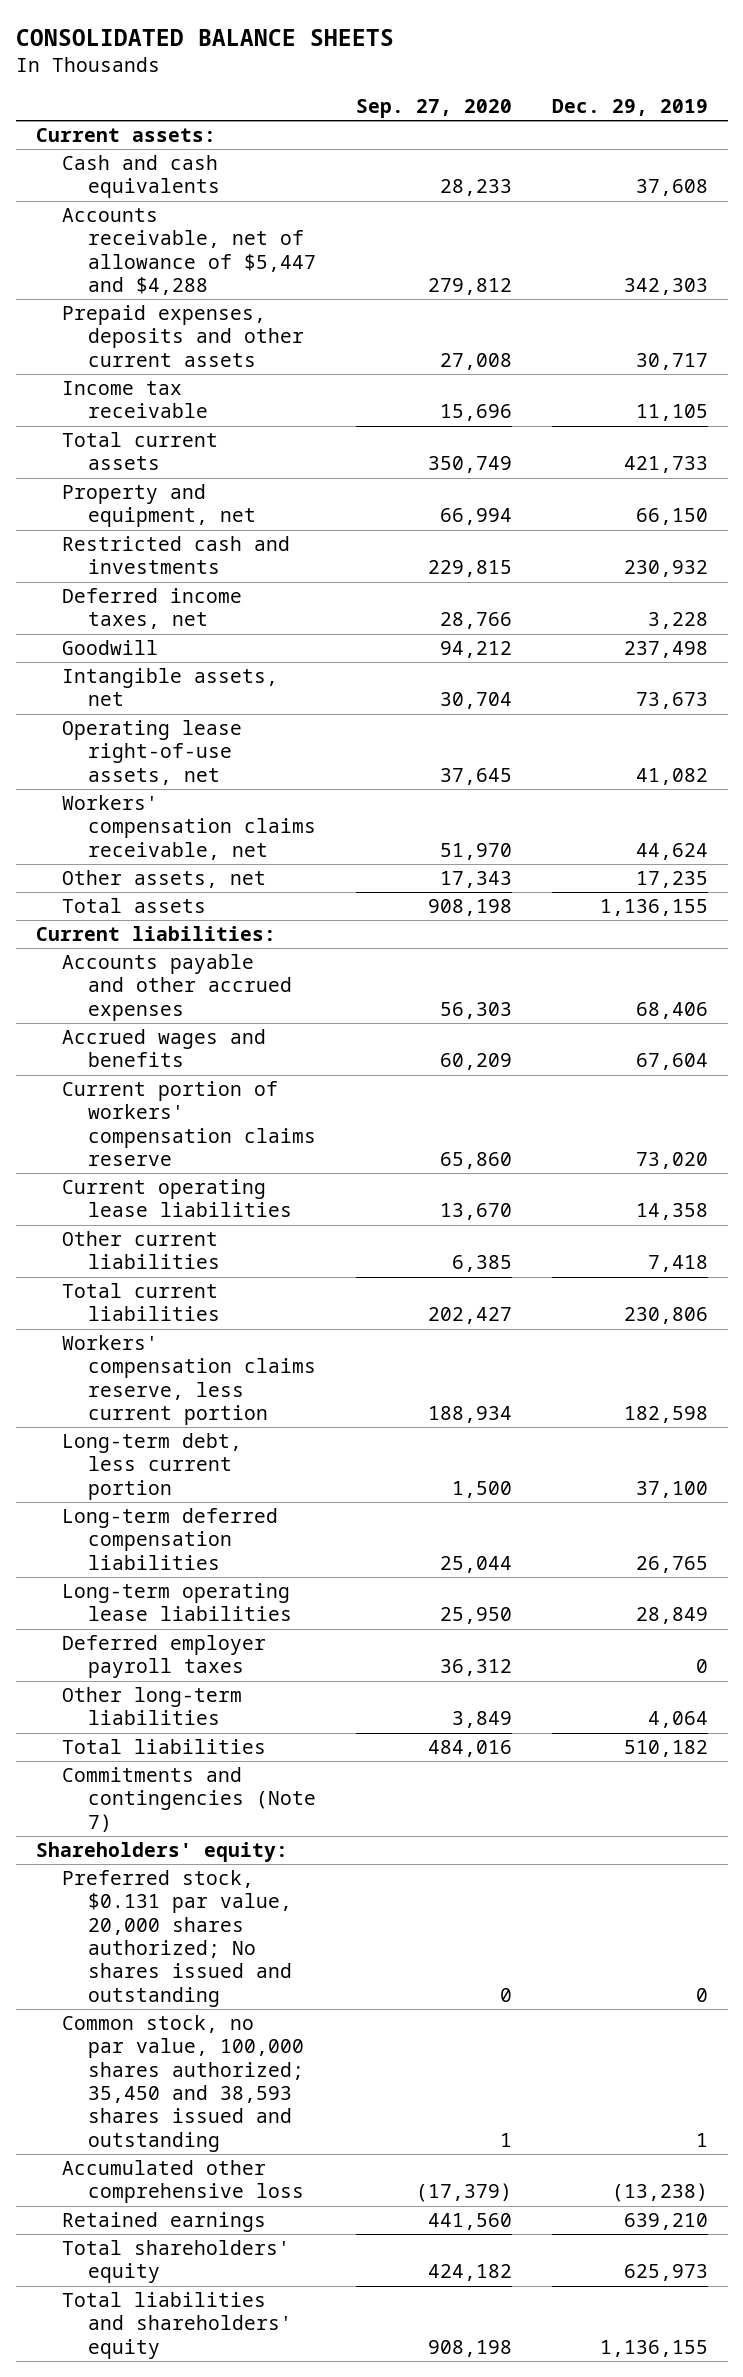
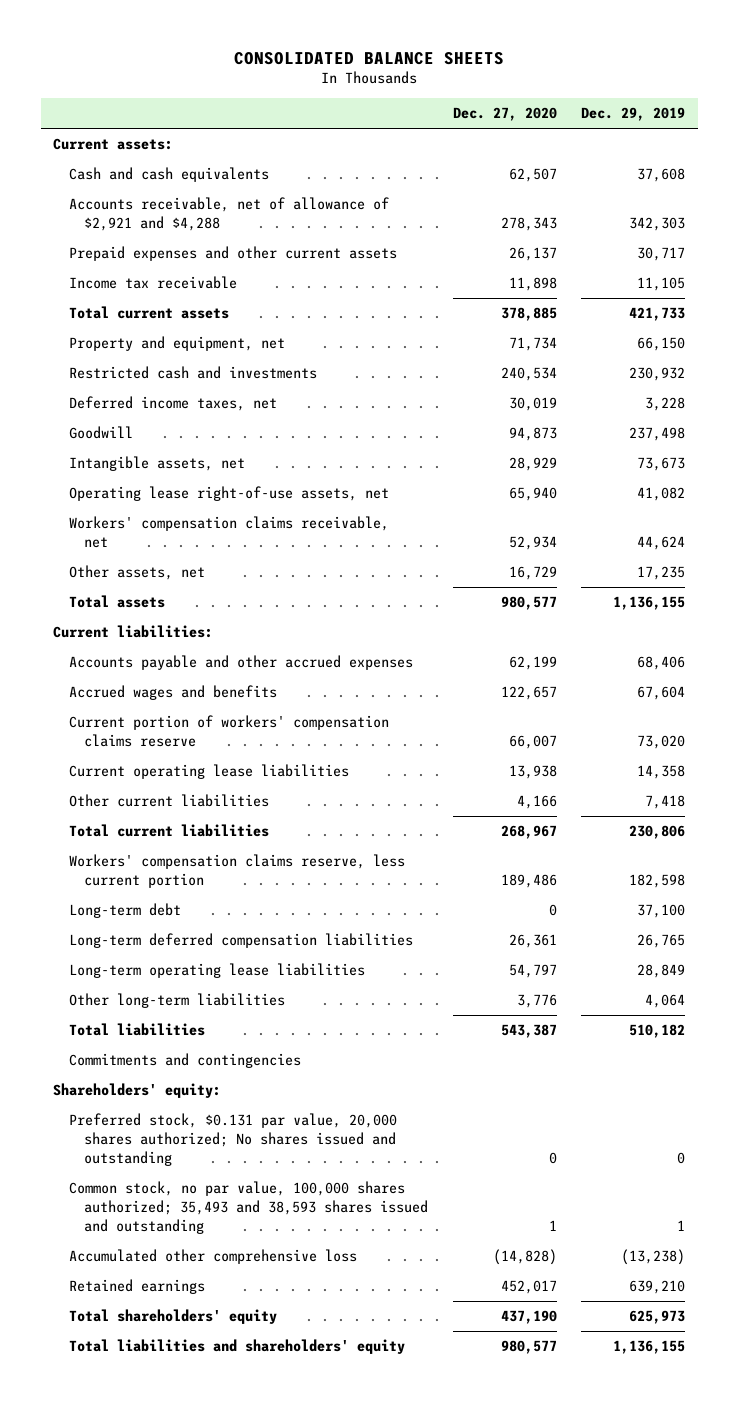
- | Sep. 27, 2020 | Dec. 29, 2019
+ | Dec. 27, 2020 | Dec. 29, 2019
- Accounts receivable, net of allowance of $5,447 and $4,288 | 279,812 | 342,303
- Prepaid expenses, deposits and other current assets | 27,008 | 30,717
+ Accounts receivable, net of allowance of $2,921 and $4,288 | 278,343 | 342,303
+ Prepaid expenses and other current assets | 26,137 | 30,717
- Long-term debt, less current portion | 1,500 | 37,100
+ Long-term debt | 0 | 37,100
- Deferred employer payroll taxes | 36,312 | 0
- Commitments and contingencies (Note 7)
+ Commitments and contingencies
- Common stock, no par value, 100,000 shares authorized; 35,450 and 38,593 shares issued and outstanding | 1 | 1
+ Common stock, no par value, 100,000 shares authorized; 35,493 and 38,593 shares issued and outstanding | 1 | 1

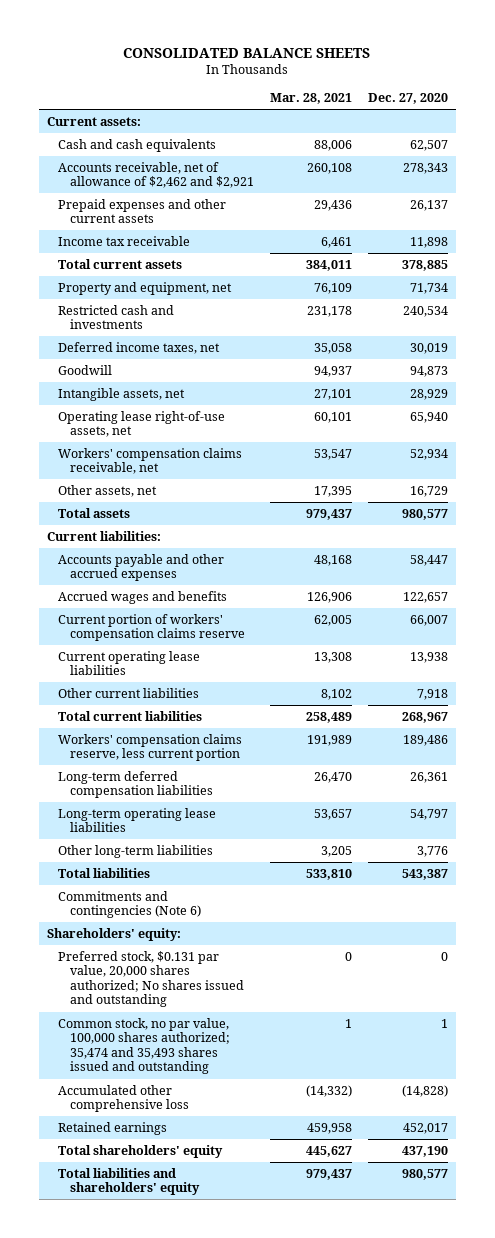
- | Dec. 27, 2020 | Dec. 29, 2019
+ | Mar. 28, 2021 | Dec. 27, 2020
- Accounts receivable, net of allowance of $2,921 and $4,288 | 278,343 | 342,303
+ Accounts receivable, net of allowance of $2,462 and $2,921 | 260,108 | 278,343
- Accounts payable and other accrued expenses | 62,199 | 68,406
+ Accounts payable and other accrued expenses | 48,168 | 58,447
- Other current liabilities | 4,166 | 7,418
+ Other current liabilities | 8,102 | 7,918
- Long-term debt | 0 | 37,100
- Commitments and contingencies
+ Commitments and contingencies (Note 6)
- Common stock, no par value, 100,000 shares authorized; 35,493 and 38,593 shares issued and outstanding | 1 | 1
+ Common stock, no par value, 100,000 shares authorized; 35,474 and 35,493 shares issued and outstanding | 1 | 1

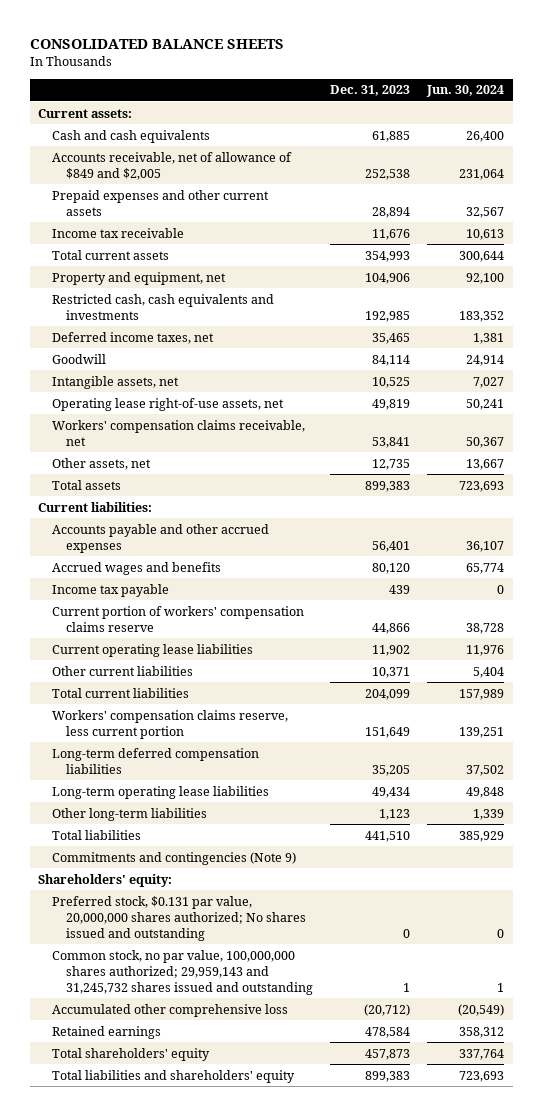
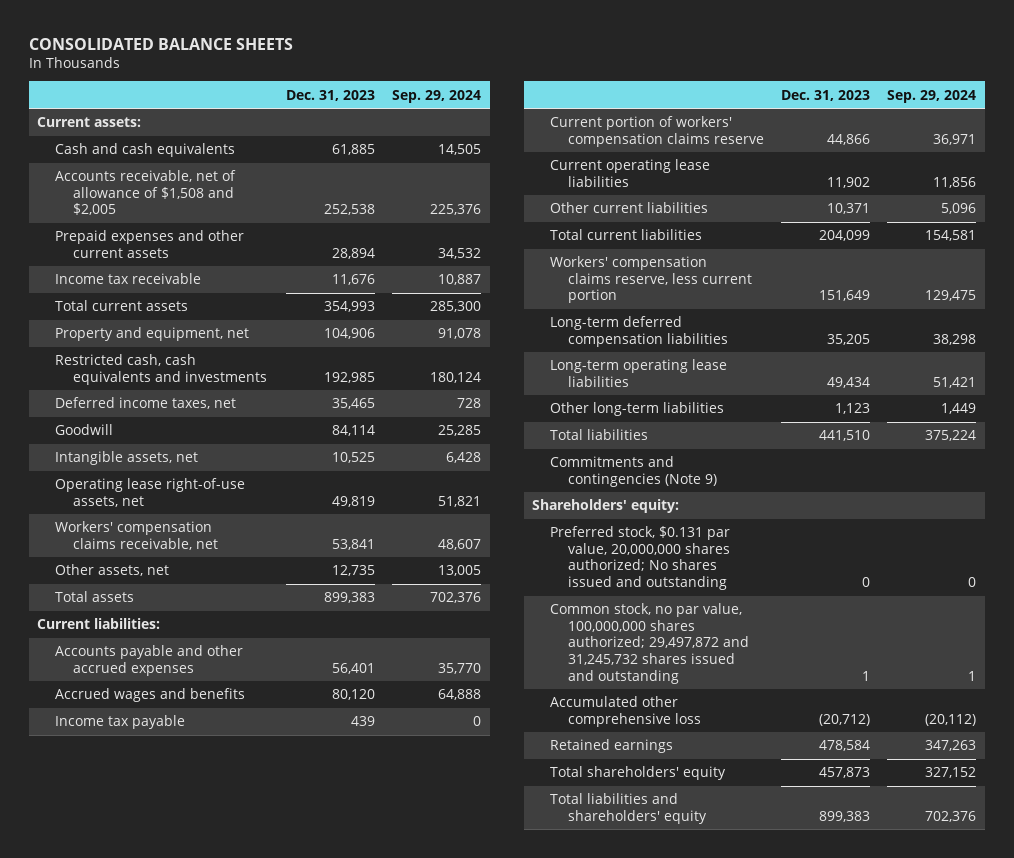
- | Dec. 31, 2023 | Jun. 30, 2024
+ | Dec. 31, 2023 | Sep. 29, 2024
- Accounts receivable, net of allowance of $849 and $2,005 | 252,538 | 231,064
+ Accounts receivable, net of allowance of $1,508 and $2,005 | 252,538 | 225,376
- Common stock, no par value, 100,000,000 shares authorized; 29,959,143 and 31,245,732 shares issued and outstanding | 1 | 1
+ Common stock, no par value, 100,000,000 shares authorized; 29,497,872 and 31,245,732 shares issued and outstanding | 1 | 1

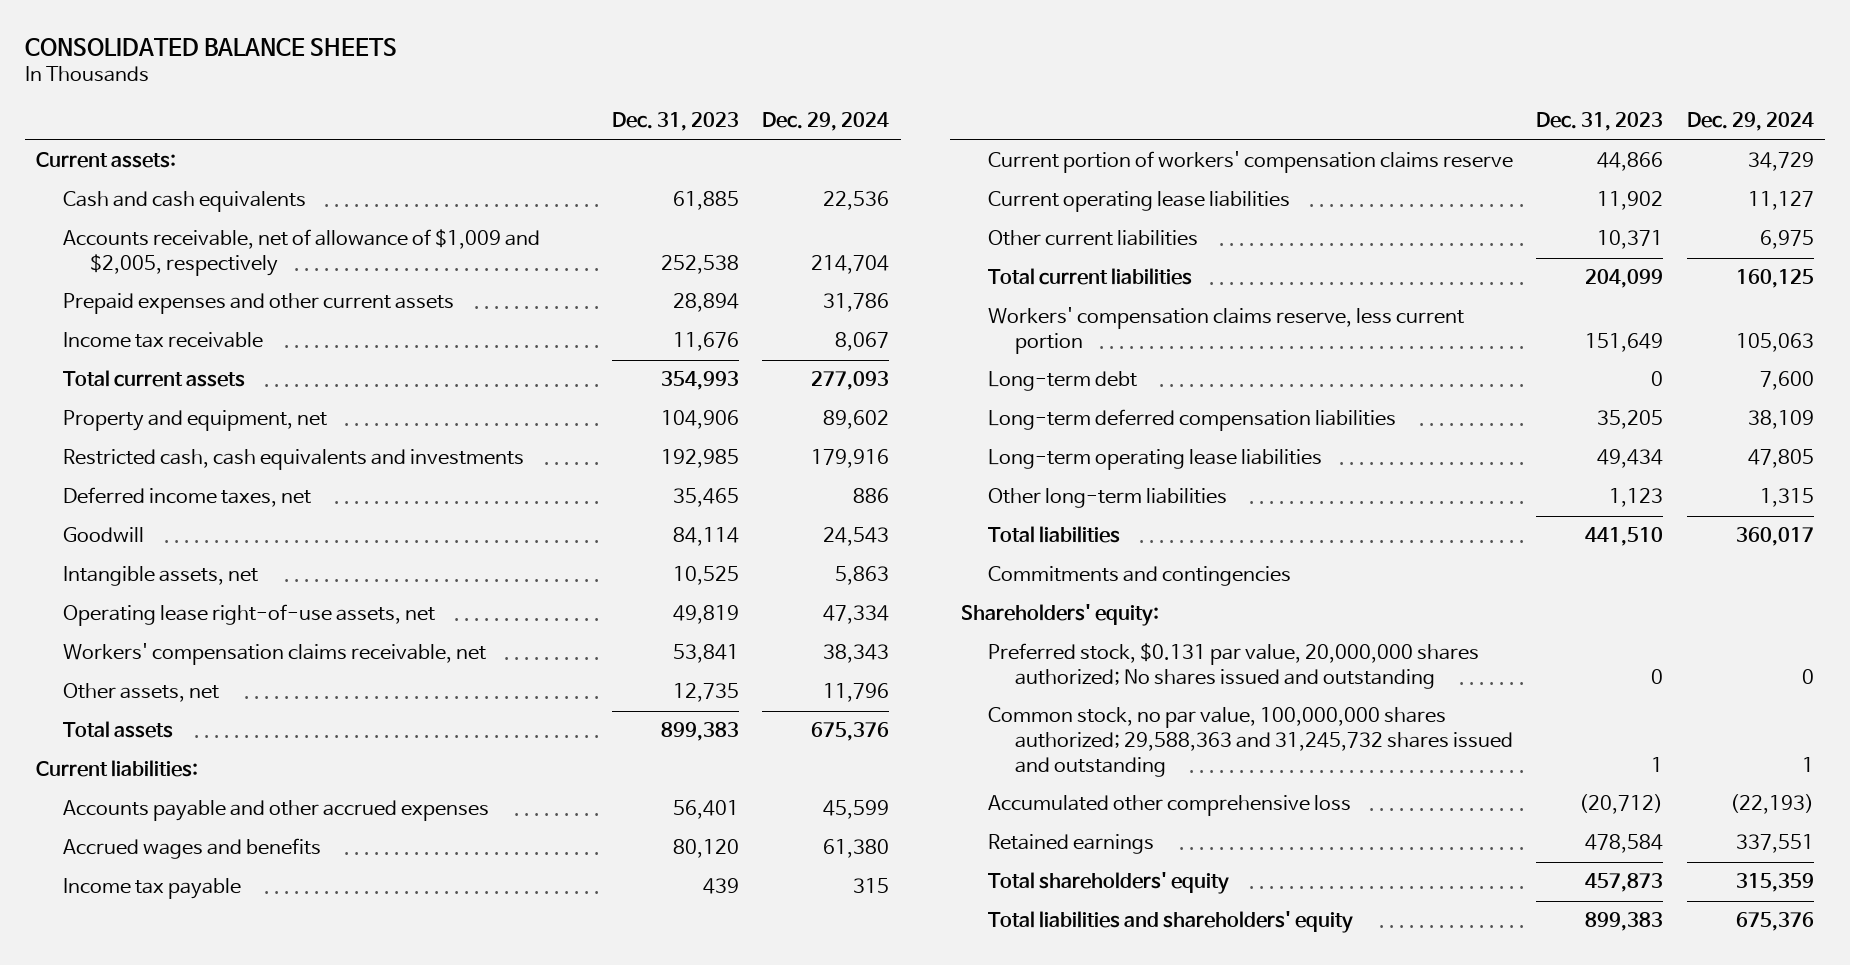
- | Dec. 31, 2023 | Sep. 29, 2024
+ | Dec. 31, 2023 | Dec. 29, 2024
- Accounts receivable, net of allowance of $1,508 and $2,005 | 252,538 | 225,376
+ Accounts receivable, net of allowance of $1,009 and $2,005, respectively | 252,538 | 214,704
+ Long-term debt | 0 | 7,600
- Commitments and contingencies (Note 9)
+ Commitments and contingencies
- Common stock, no par value, 100,000,000 shares authorized; 29,497,872 and 31,245,732 shares issued and outstanding | 1 | 1
+ Common stock, no par value, 100,000,000 shares authorized; 29,588,363 and 31,245,732 shares issued and outstanding | 1 | 1

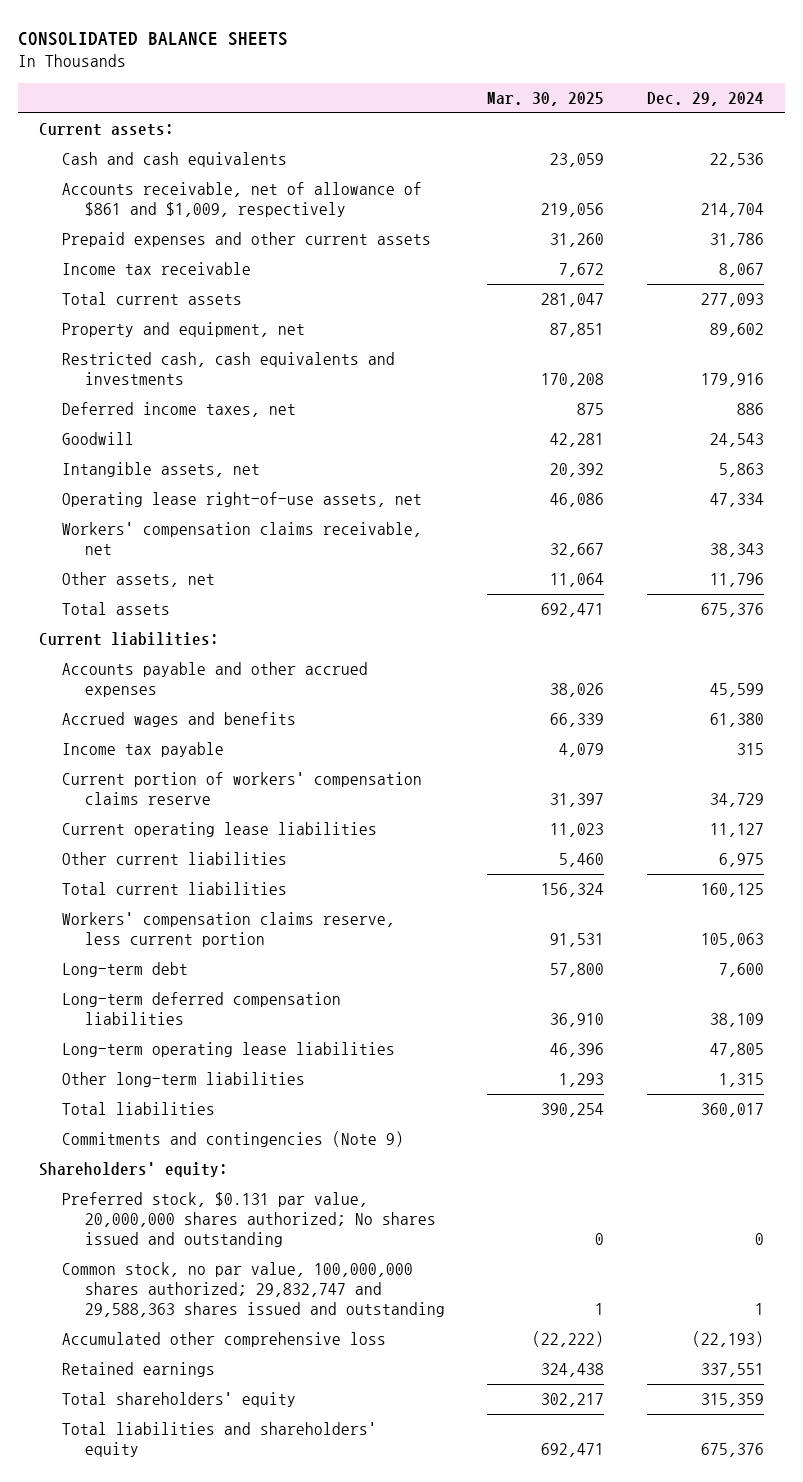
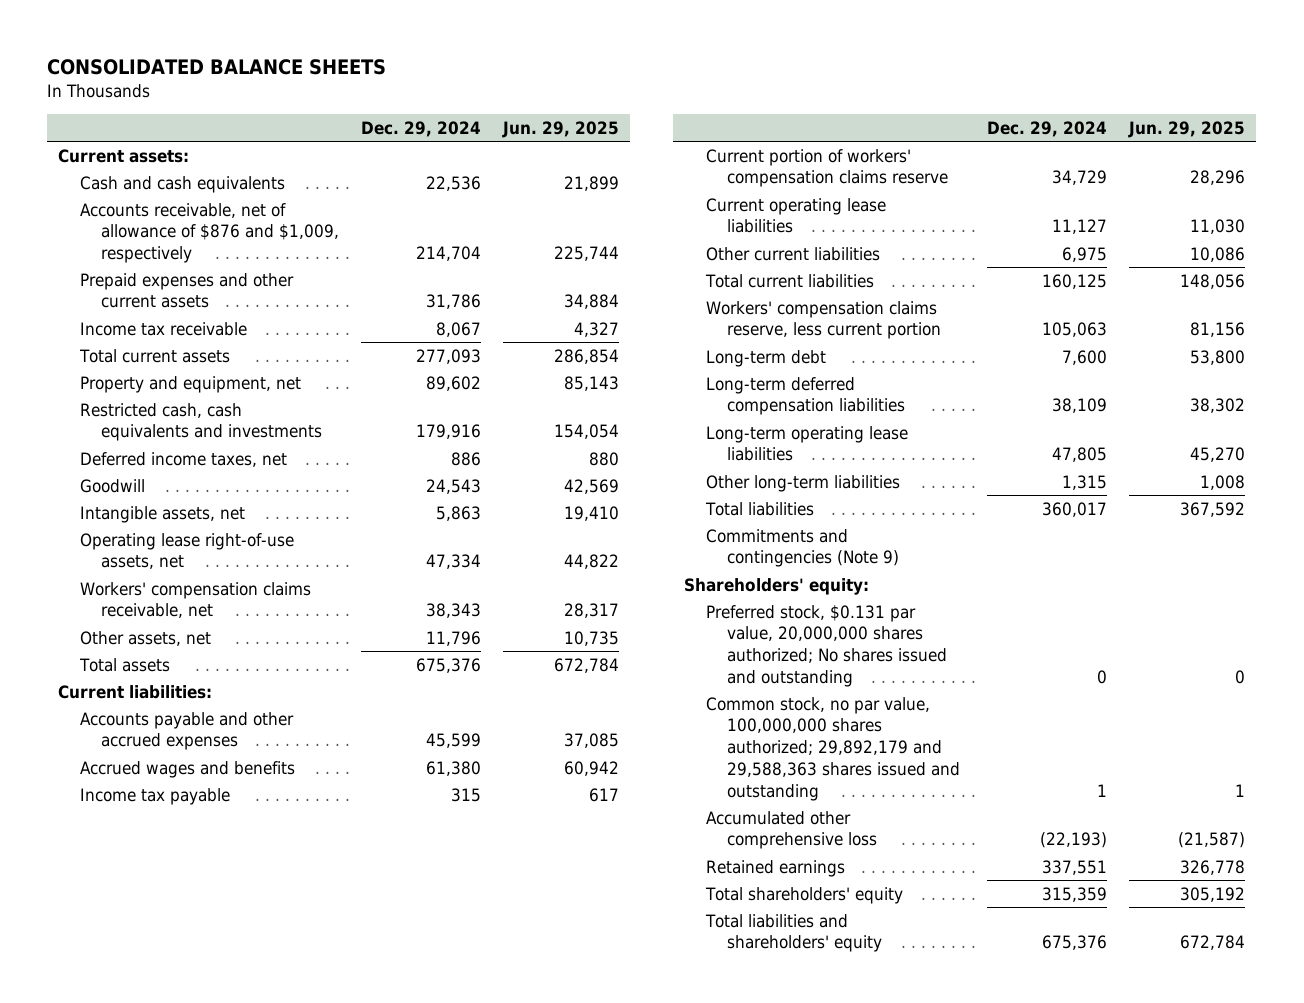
- | Mar. 30, 2025 | Dec. 29, 2024
+ | Dec. 29, 2024 | Jun. 29, 2025
- Accounts receivable, net of allowance of $861 and $1,009, respectively | 219,056 | 214,704
+ Accounts receivable, net of allowance of $876 and $1,009, respectively | 214,704 | 225,744
- Common stock, no par value, 100,000,000 shares authorized; 29,832,747 and 29,588,363 shares issued and outstanding | 1 | 1
+ Common stock, no par value, 100,000,000 shares authorized; 29,892,179 and 29,588,363 shares issued and outstanding | 1 | 1

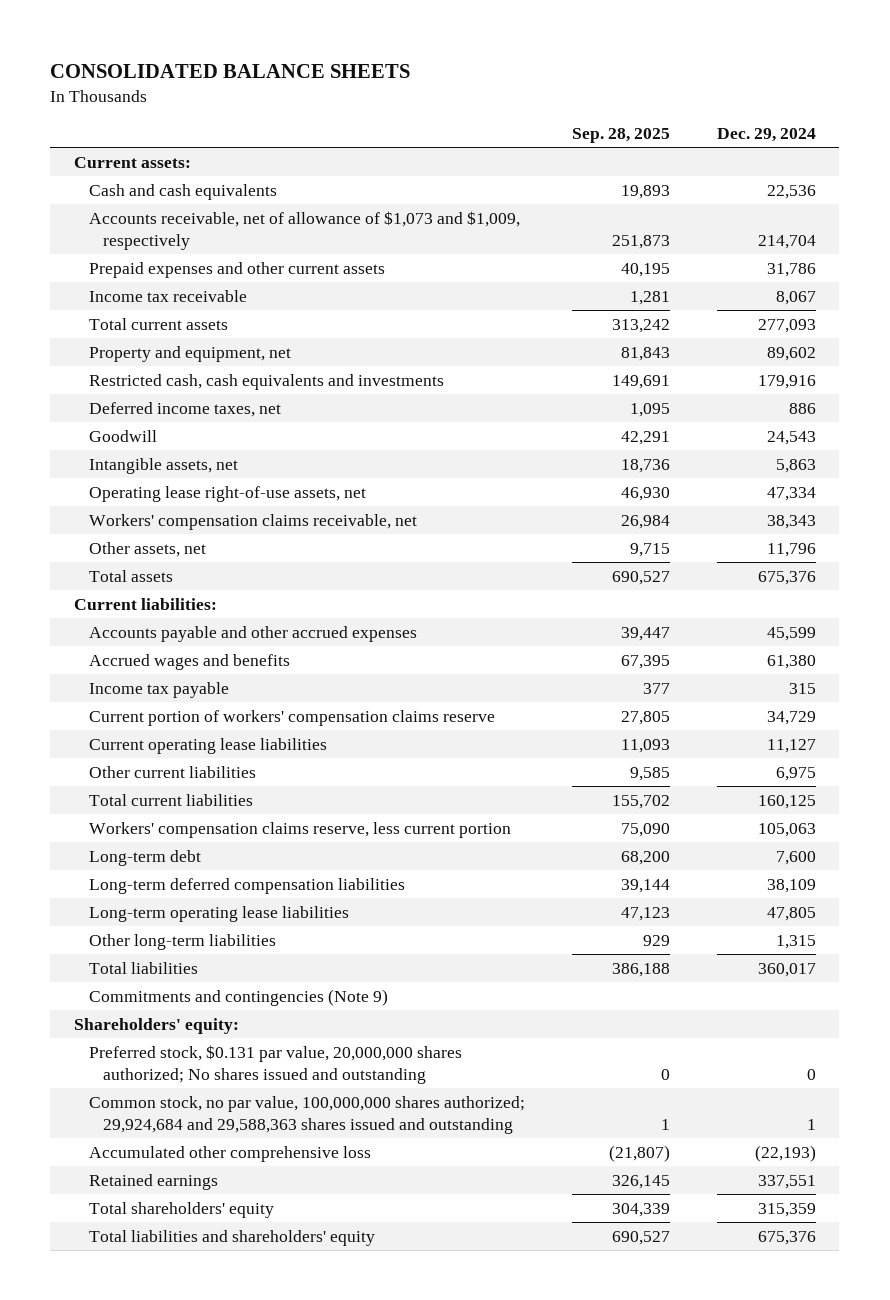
- | Dec. 29, 2024 | Jun. 29, 2025
+ | Sep. 28, 2025 | Dec. 29, 2024
- Accounts receivable, net of allowance of $876 and $1,009, respectively | 214,704 | 225,744
+ Accounts receivable, net of allowance of $1,073 and $1,009, respectively | 251,873 | 214,704
- Common stock, no par value, 100,000,000 shares authorized; 29,892,179 and 29,588,363 shares issued and outstanding | 1 | 1
+ Common stock, no par value, 100,000,000 shares authorized; 29,924,684 and 29,588,363 shares issued and outstanding | 1 | 1

